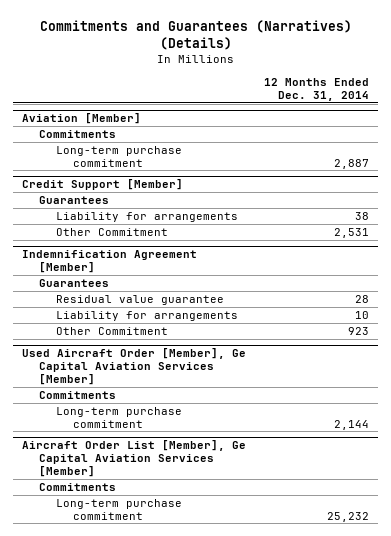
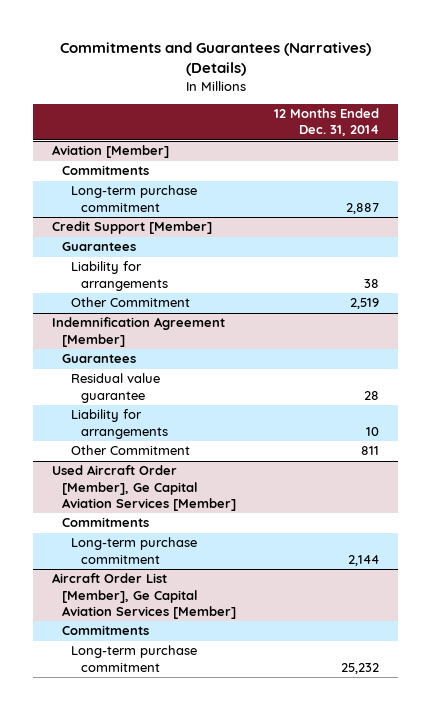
@ Credit Support [Member]
- Other Commitment | 2,531
+ Other Commitment | 2,519
@ Indemnification Agreement [Member]
- Other Commitment | 923
+ Other Commitment | 811

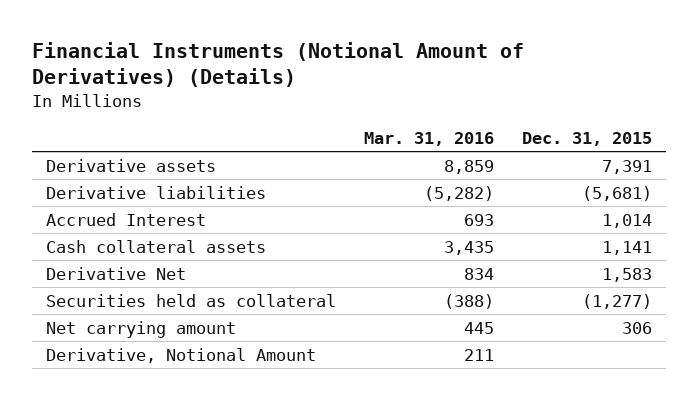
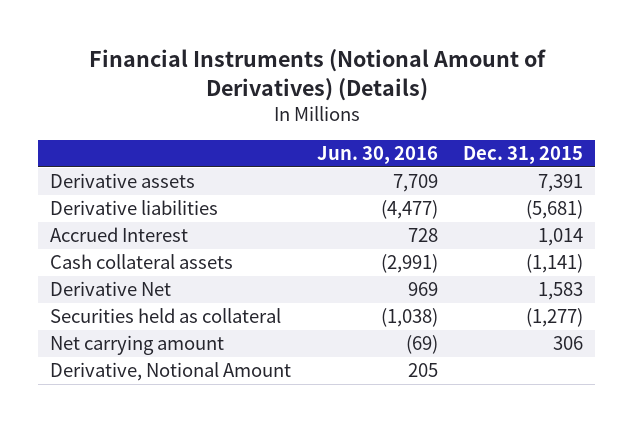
- | Mar. 31, 2016 | Dec. 31, 2015
+ | Jun. 30, 2016 | Dec. 31, 2015
- Cash collateral assets | 3,435 | 1,141
+ Cash collateral assets | (2,991) | (1,141)

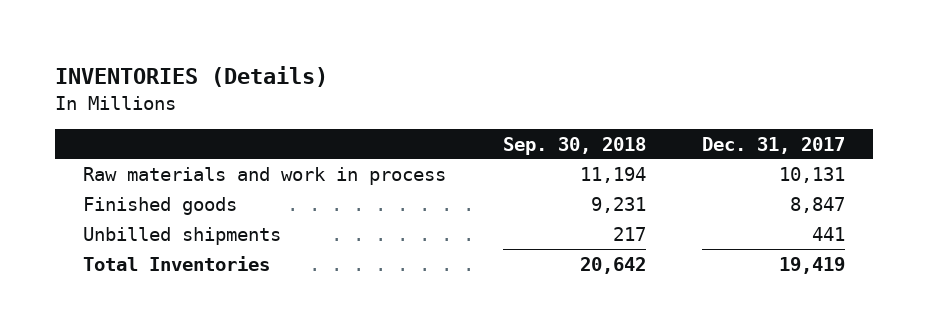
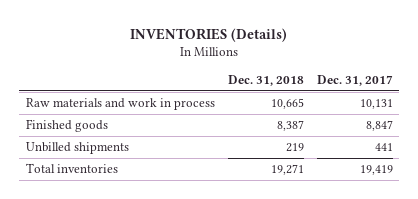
- | Sep. 30, 2018 | Dec. 31, 2017
+ | Dec. 31, 2018 | Dec. 31, 2017
- Total Inventories | 20,642 | 19,419
+ Total inventories | 19,271 | 19,419

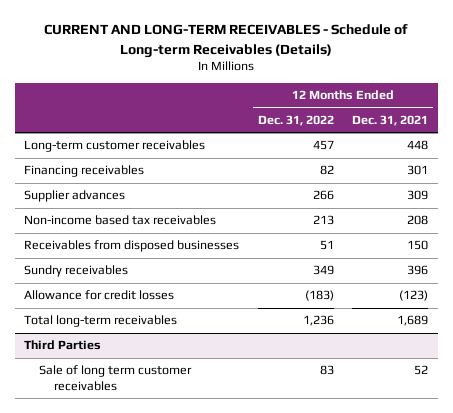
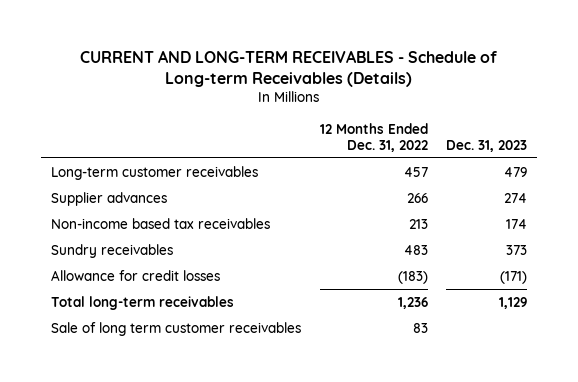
- | 12 Months Ended Dec. 31, 2022 | 12 Months Ended Dec. 31, 2021
+ | 12 Months Ended Dec. 31, 2022 | Dec. 31, 2023
- Financing receivables | 82 | 301
- Receivables from disposed businesses | 51 | 150
- Sundry receivables | 349 | 396
+ Sundry receivables | 483 | 373
- Third Parties

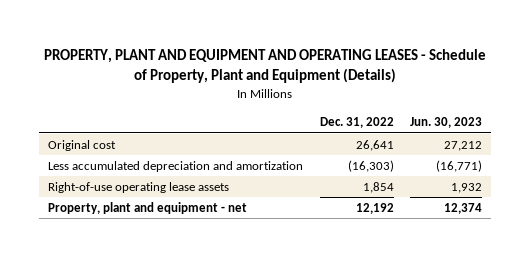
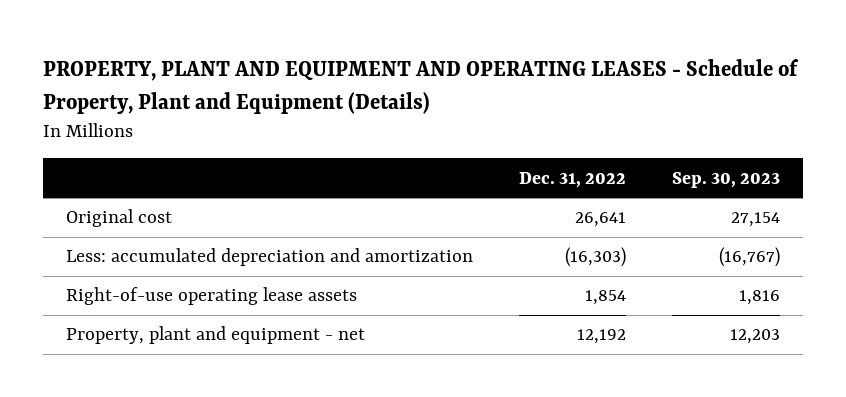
- | Dec. 31, 2022 | Jun. 30, 2023
+ | Dec. 31, 2022 | Sep. 30, 2023
- Less accumulated depreciation and amortization | (16,303) | (16,771)
+ Less: accumulated depreciation and amortization | (16,303) | (16,767)

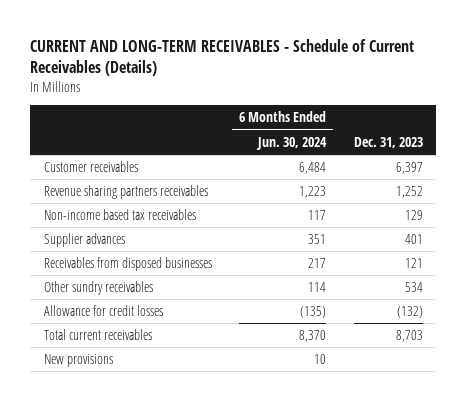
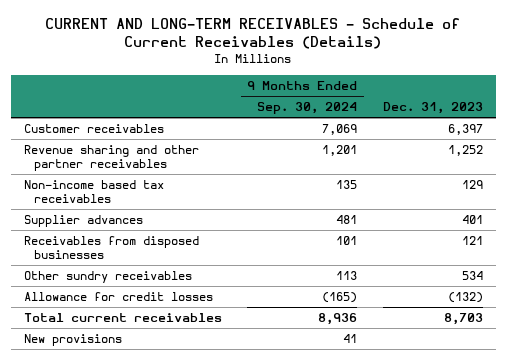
- | 6 Months Ended Jun. 30, 2024 | Dec. 31, 2023
+ | 9 Months Ended Sep. 30, 2024 | Dec. 31, 2023
- Revenue sharing partners receivables | 1,223 | 1,252
+ Revenue sharing and other partner receivables | 1,201 | 1,252

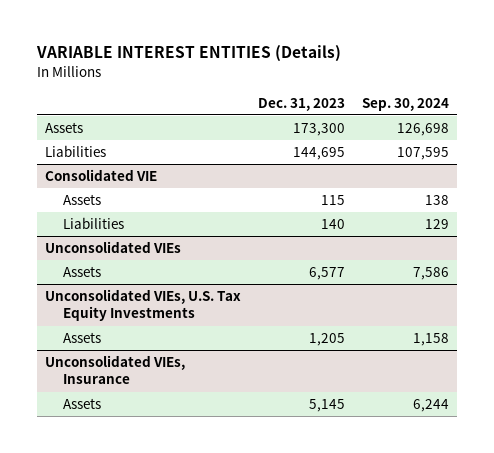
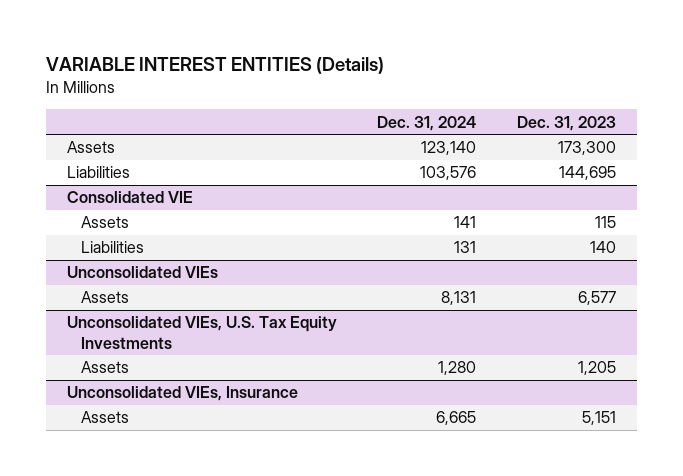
- | Dec. 31, 2023 | Sep. 30, 2024
+ | Dec. 31, 2024 | Dec. 31, 2023
@ Unconsolidated VIEs, Insurance
- Assets | 5,145 | 6,244
+ Assets | 6,665 | 5,151

